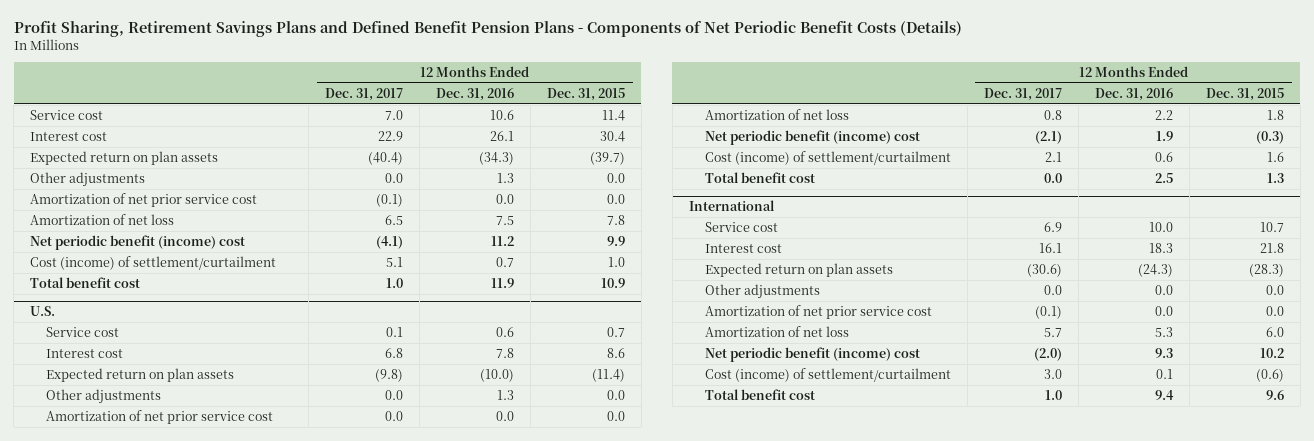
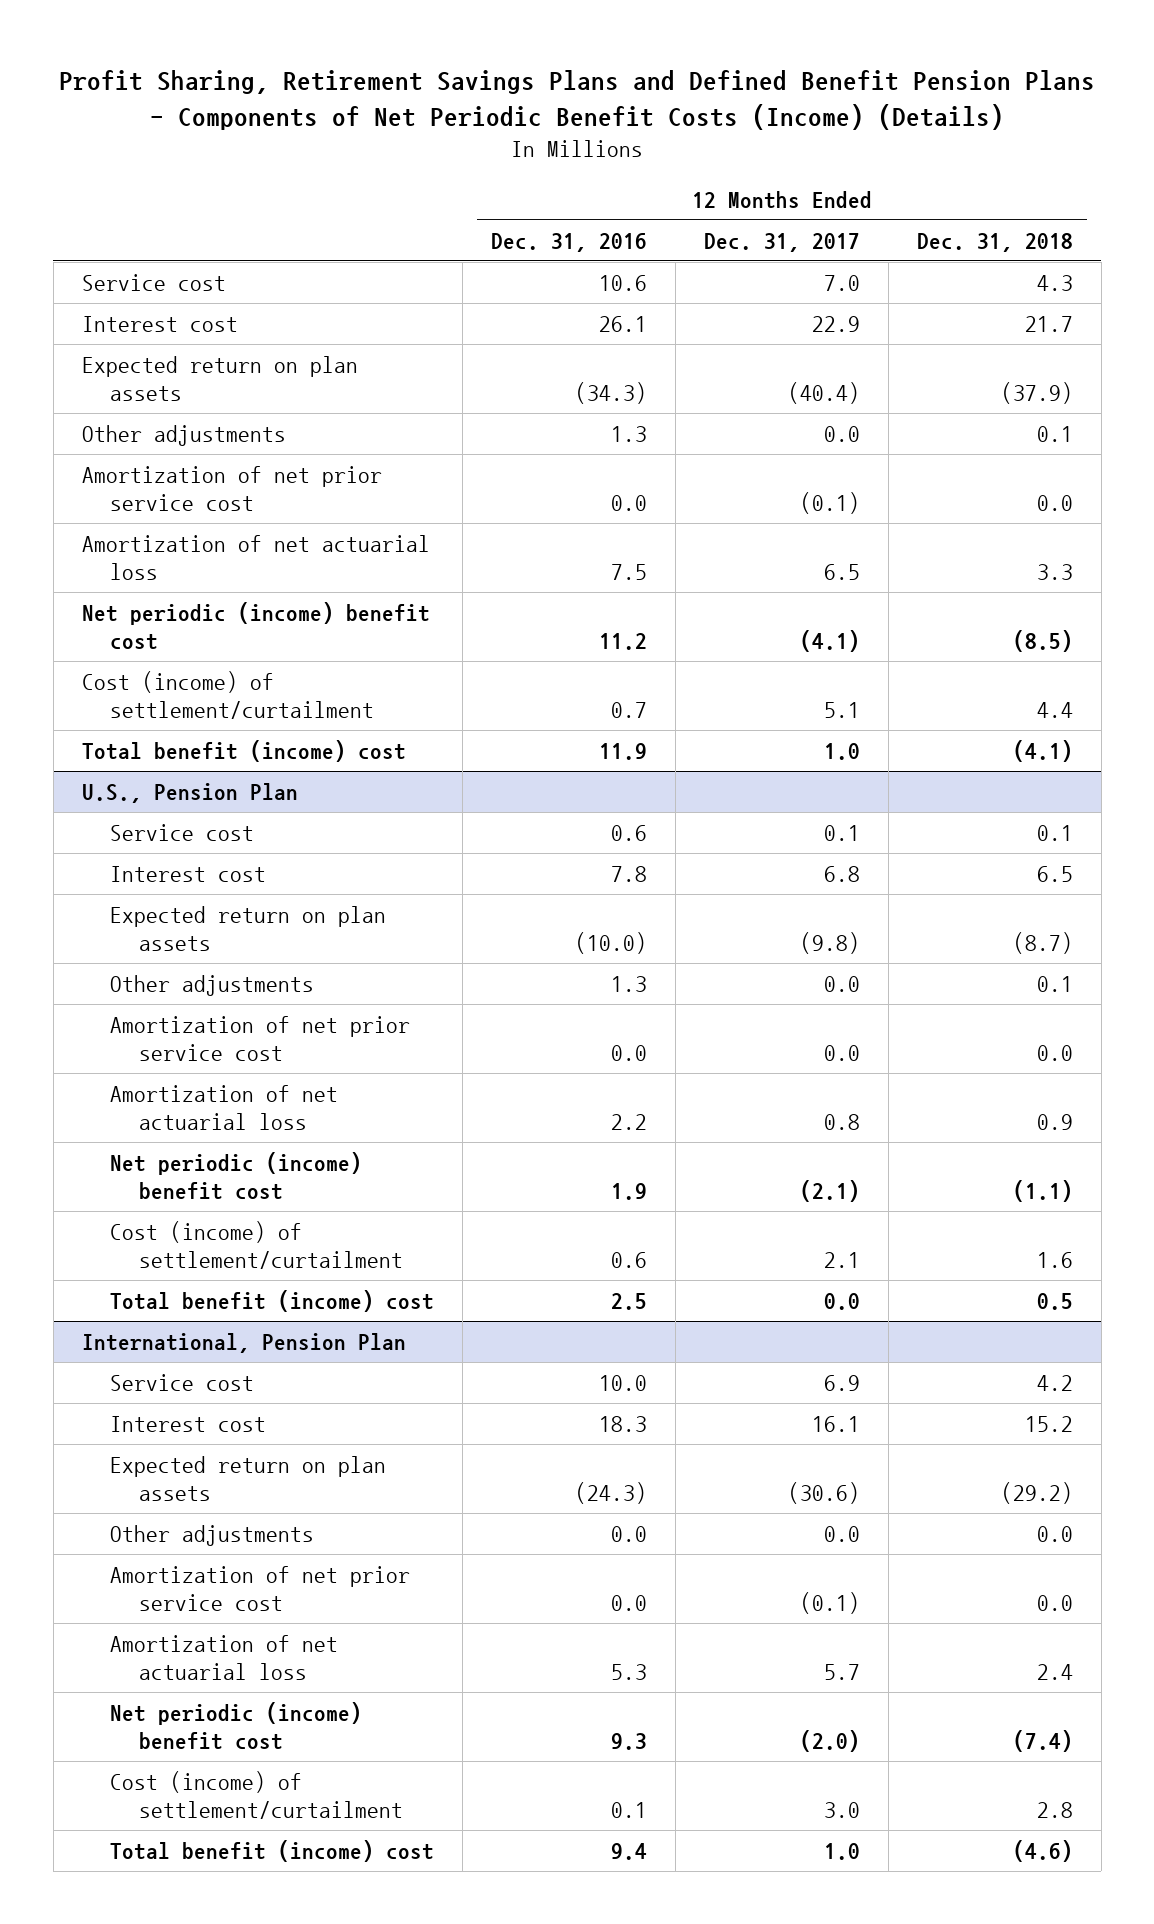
- Profit Sharing, Retirement Savings Plans and Defined Benefit Pension Plans - Components of Net Periodic Benefit Costs (Details)
+ Profit Sharing, Retirement Savings Plans and Defined Benefit Pension Plans - Components of Net Periodic Benefit Costs (Income) (Details)
- | 12 Months Ended Dec. 31, 2017 | 12 Months Ended Dec. 31, 2016 | 12 Months Ended Dec. 31, 2015
+ | 12 Months Ended Dec. 31, 2016 | 12 Months Ended Dec. 31, 2017 | 12 Months Ended Dec. 31, 2018
- Amortization of net loss | 6.5 | 7.5 | 7.8
- Net periodic benefit (income) cost | (4.1) | 11.2 | 9.9
+ Amortization of net actuarial loss | 7.5 | 6.5 | 3.3
+ Net periodic (income) benefit cost | 11.2 | (4.1) | (8.5)
- Total benefit cost | 1.0 | 11.9 | 10.9
- U.S.
+ Total benefit (income) cost | 11.9 | 1.0 | (4.1)
+ U.S., Pension Plan
- Amortization of net loss | 0.8 | 2.2 | 1.8
- Net periodic benefit (income) cost | (2.1) | 1.9 | (0.3)
+ Amortization of net actuarial loss | 2.2 | 0.8 | 0.9
+ Net periodic (income) benefit cost | 1.9 | (2.1) | (1.1)
- Total benefit cost | 0.0 | 2.5 | 1.3
- International
+ Total benefit (income) cost | 2.5 | 0.0 | 0.5
+ International, Pension Plan
- Amortization of net loss | 5.7 | 5.3 | 6.0
- Net periodic benefit (income) cost | (2.0) | 9.3 | 10.2
+ Amortization of net actuarial loss | 5.3 | 5.7 | 2.4
+ Net periodic (income) benefit cost | 9.3 | (2.0) | (7.4)
- Total benefit cost | 1.0 | 9.4 | 9.6
+ Total benefit (income) cost | 9.4 | 1.0 | (4.6)

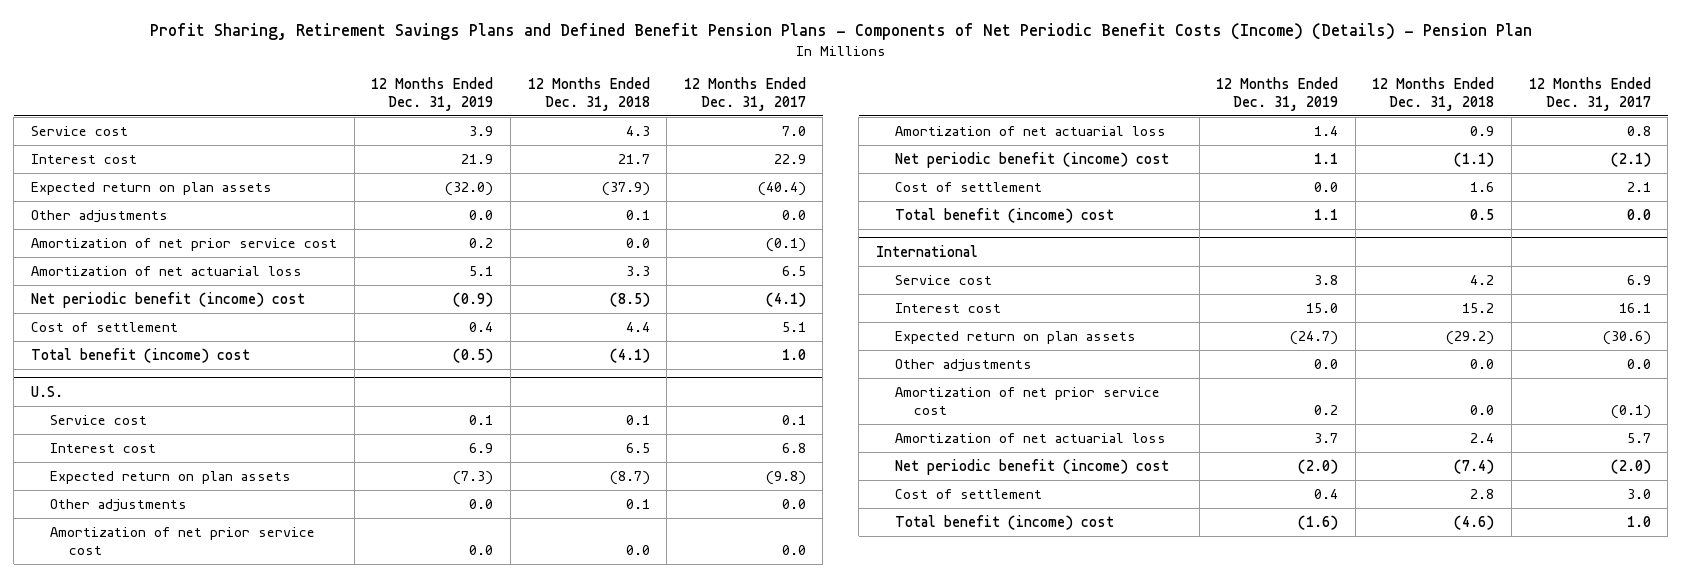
- Profit Sharing, Retirement Savings Plans and Defined Benefit Pension Plans - Components of Net Periodic Benefit Costs (Income) (Details)
+ Profit Sharing, Retirement Savings Plans and Defined Benefit Pension Plans - Components of Net Periodic Benefit Costs (Income) (Details) - Pension Plan
- | 12 Months Ended Dec. 31, 2016 | 12 Months Ended Dec. 31, 2017 | 12 Months Ended Dec. 31, 2018
+ | 12 Months Ended Dec. 31, 2019 | 12 Months Ended Dec. 31, 2018 | 12 Months Ended Dec. 31, 2017
- Net periodic (income) benefit cost | 11.2 | (4.1) | (8.5)
- Cost (income) of settlement/curtailment | 0.7 | 5.1 | 4.4
+ Net periodic benefit (income) cost | (0.9) | (8.5) | (4.1)
+ Cost of settlement | 0.4 | 4.4 | 5.1
- U.S., Pension Plan
+ U.S.
- Net periodic (income) benefit cost | 1.9 | (2.1) | (1.1)
- Cost (income) of settlement/curtailment | 0.6 | 2.1 | 1.6
+ Net periodic benefit (income) cost | 1.1 | (1.1) | (2.1)
+ Cost of settlement | 0.0 | 1.6 | 2.1
- International, Pension Plan
+ International
- Net periodic (income) benefit cost | 9.3 | (2.0) | (7.4)
- Cost (income) of settlement/curtailment | 0.1 | 3.0 | 2.8
+ Net periodic benefit (income) cost | (2.0) | (7.4) | (2.0)
+ Cost of settlement | 0.4 | 2.8 | 3.0

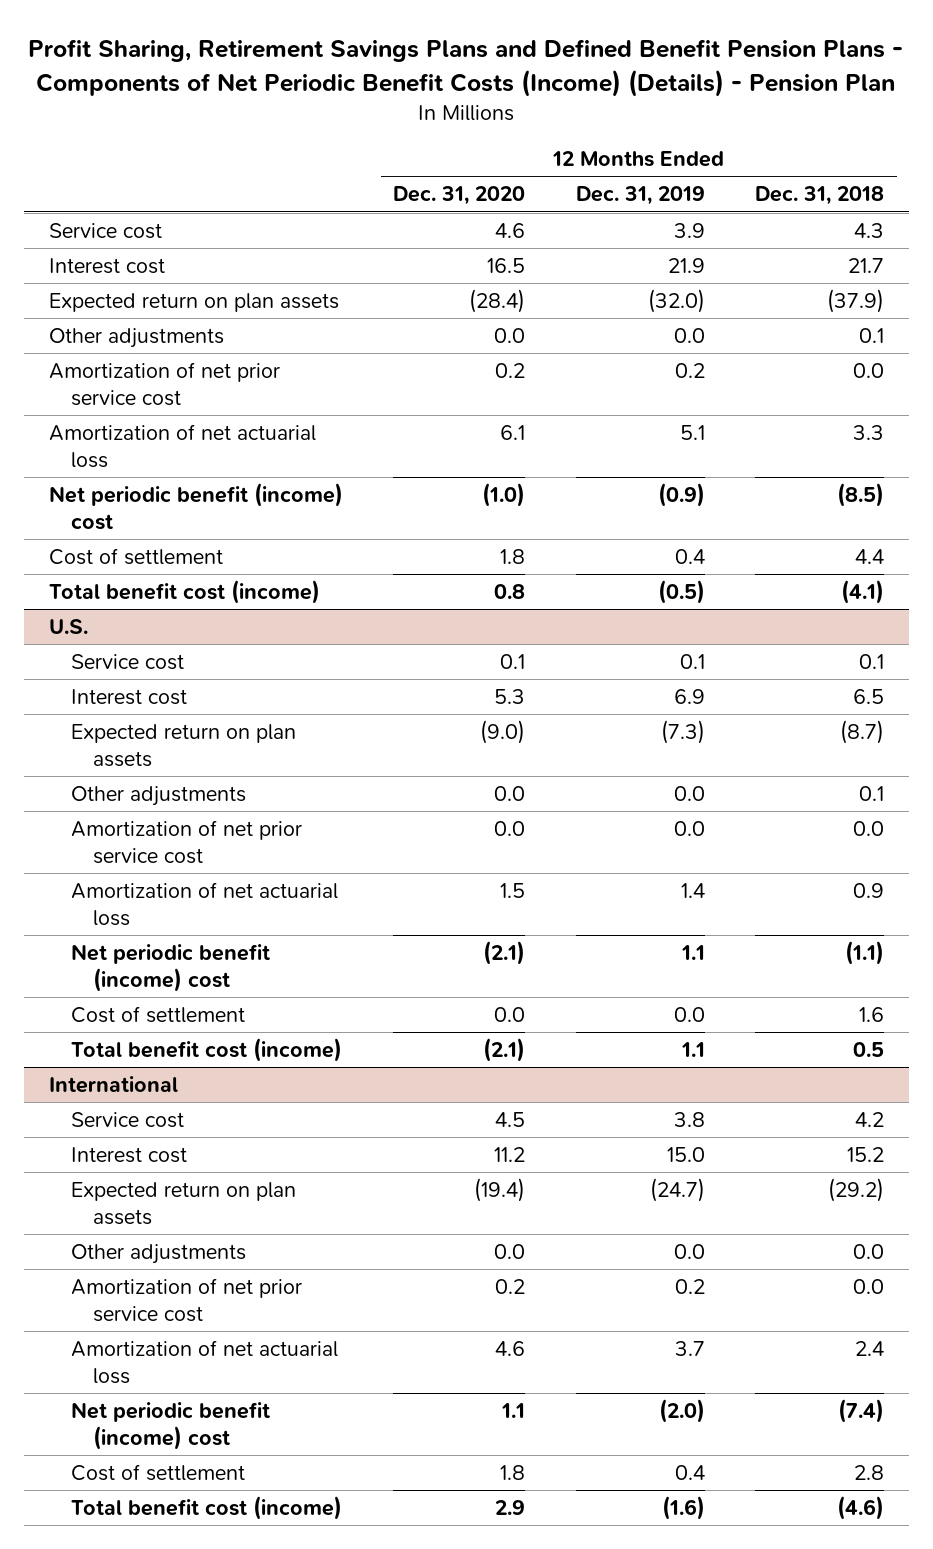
- | 12 Months Ended Dec. 31, 2019 | 12 Months Ended Dec. 31, 2018 | 12 Months Ended Dec. 31, 2017
+ | 12 Months Ended Dec. 31, 2020 | 12 Months Ended Dec. 31, 2019 | 12 Months Ended Dec. 31, 2018
- Total benefit (income) cost | (0.5) | (4.1) | 1.0
+ Total benefit cost (income) | 0.8 | (0.5) | (4.1)
@ U.S.
- Total benefit (income) cost | 1.1 | 0.5 | 0.0
+ Total benefit cost (income) | (2.1) | 1.1 | 0.5
@ International
- Total benefit (income) cost | (1.6) | (4.6) | 1.0
+ Total benefit cost (income) | 2.9 | (1.6) | (4.6)

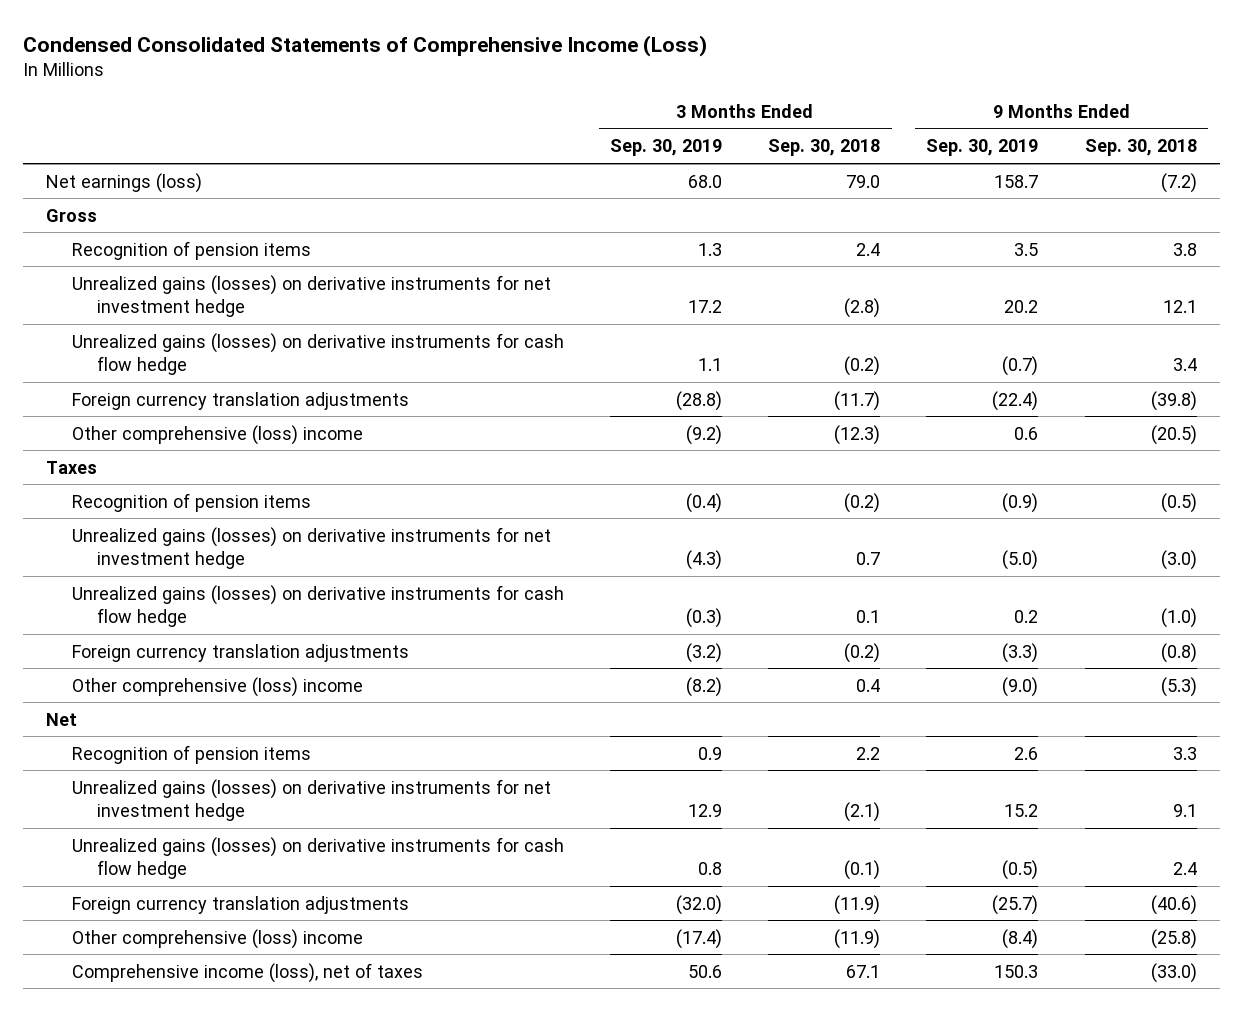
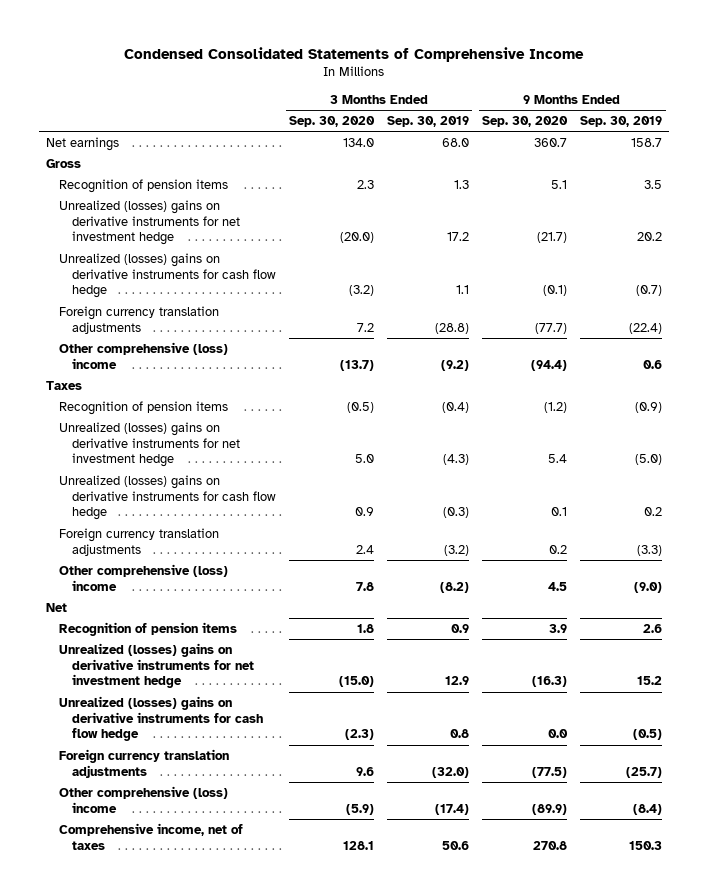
- Condensed Consolidated Statements of Comprehensive Income (Loss)
+ Condensed Consolidated Statements of Comprehensive Income
- | 3 Months Ended Sep. 30, 2019 | 3 Months Ended Sep. 30, 2018 | 9 Months Ended Sep. 30, 2019 | 9 Months Ended Sep. 30, 2018
+ | 3 Months Ended Sep. 30, 2020 | 3 Months Ended Sep. 30, 2019 | 9 Months Ended Sep. 30, 2020 | 9 Months Ended Sep. 30, 2019
- Net earnings (loss) | 68.0 | 79.0 | 158.7 | (7.2)
+ Net earnings | 134.0 | 68.0 | 360.7 | 158.7
- Unrealized gains (losses) on derivative instruments for net investment hedge | 17.2 | (2.8) | 20.2 | 12.1
- Unrealized gains (losses) on derivative instruments for cash flow hedge | 1.1 | (0.2) | (0.7) | 3.4
+ Unrealized (losses) gains on derivative instruments for net investment hedge | (20.0) | 17.2 | (21.7) | 20.2
+ Unrealized (losses) gains on derivative instruments for cash flow hedge | (3.2) | 1.1 | (0.1) | (0.7)
- Unrealized gains (losses) on derivative instruments for net investment hedge | (4.3) | 0.7 | (5.0) | (3.0)
- Unrealized gains (losses) on derivative instruments for cash flow hedge | (0.3) | 0.1 | 0.2 | (1.0)
+ Unrealized (losses) gains on derivative instruments for net investment hedge | 5.0 | (4.3) | 5.4 | (5.0)
+ Unrealized (losses) gains on derivative instruments for cash flow hedge | 0.9 | (0.3) | 0.1 | 0.2
- Unrealized gains (losses) on derivative instruments for net investment hedge | 12.9 | (2.1) | 15.2 | 9.1
- Unrealized gains (losses) on derivative instruments for cash flow hedge | 0.8 | (0.1) | (0.5) | 2.4
+ Unrealized (losses) gains on derivative instruments for net investment hedge | (15.0) | 12.9 | (16.3) | 15.2
+ Unrealized (losses) gains on derivative instruments for cash flow hedge | (2.3) | 0.8 | 0.0 | (0.5)
- Comprehensive income (loss), net of taxes | 50.6 | 67.1 | 150.3 | (33.0)
+ Comprehensive income, net of taxes | 128.1 | 50.6 | 270.8 | 150.3

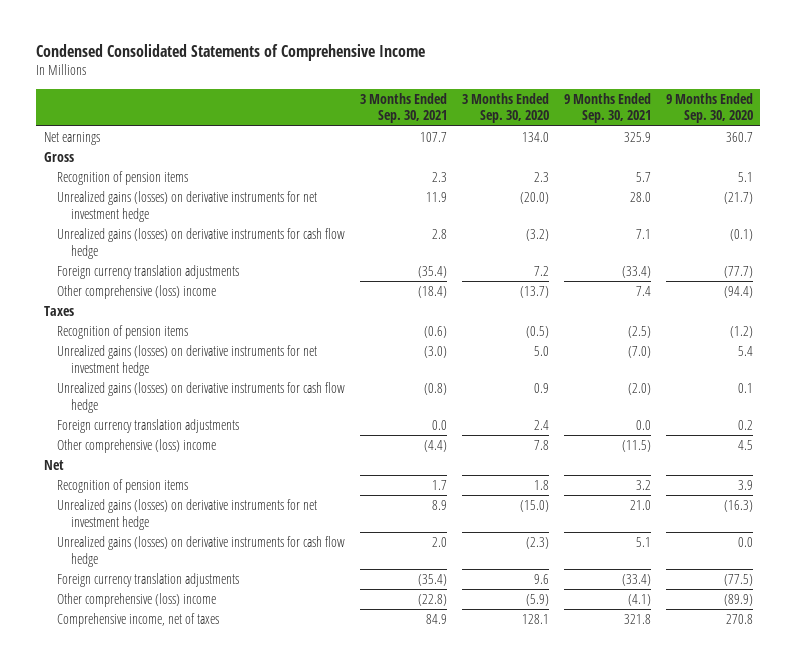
- | 3 Months Ended Sep. 30, 2020 | 3 Months Ended Sep. 30, 2019 | 9 Months Ended Sep. 30, 2020 | 9 Months Ended Sep. 30, 2019
+ | 3 Months Ended Sep. 30, 2021 | 3 Months Ended Sep. 30, 2020 | 9 Months Ended Sep. 30, 2021 | 9 Months Ended Sep. 30, 2020
- Unrealized (losses) gains on derivative instruments for net investment hedge | (20.0) | 17.2 | (21.7) | 20.2
- Unrealized (losses) gains on derivative instruments for cash flow hedge | (3.2) | 1.1 | (0.1) | (0.7)
+ Unrealized gains (losses) on derivative instruments for net investment hedge | 11.9 | (20.0) | 28.0 | (21.7)
+ Unrealized gains (losses) on derivative instruments for cash flow hedge | 2.8 | (3.2) | 7.1 | (0.1)
- Unrealized (losses) gains on derivative instruments for net investment hedge | 5.0 | (4.3) | 5.4 | (5.0)
- Unrealized (losses) gains on derivative instruments for cash flow hedge | 0.9 | (0.3) | 0.1 | 0.2
+ Unrealized gains (losses) on derivative instruments for net investment hedge | (3.0) | 5.0 | (7.0) | 5.4
+ Unrealized gains (losses) on derivative instruments for cash flow hedge | (0.8) | 0.9 | (2.0) | 0.1
- Unrealized (losses) gains on derivative instruments for net investment hedge | (15.0) | 12.9 | (16.3) | 15.2
- Unrealized (losses) gains on derivative instruments for cash flow hedge | (2.3) | 0.8 | 0.0 | (0.5)
+ Unrealized gains (losses) on derivative instruments for net investment hedge | 8.9 | (15.0) | 21.0 | (16.3)
+ Unrealized gains (losses) on derivative instruments for cash flow hedge | 2.0 | (2.3) | 5.1 | 0.0

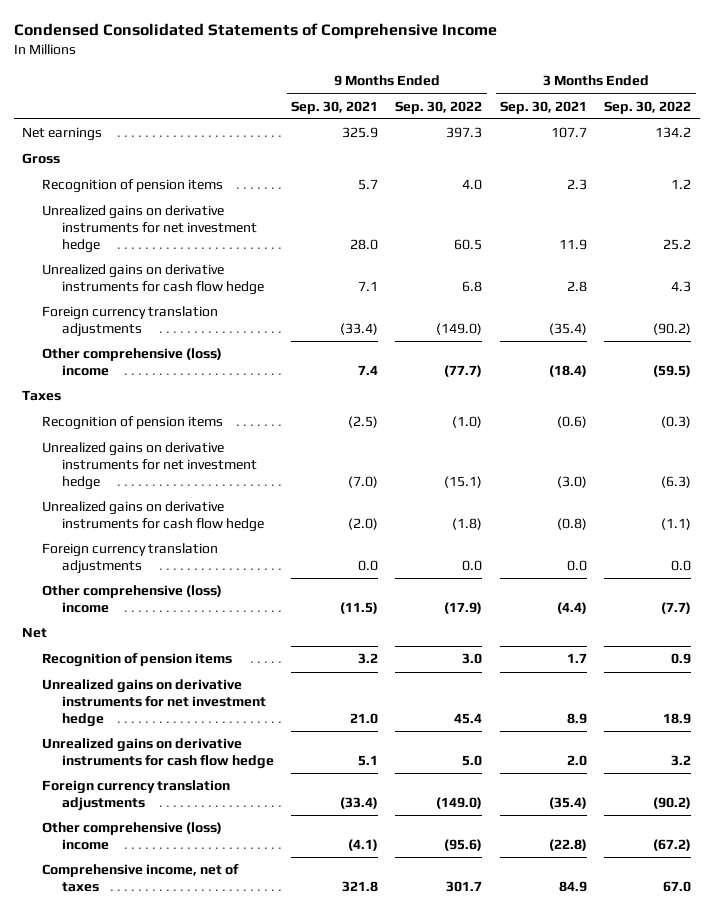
- | 3 Months Ended Sep. 30, 2021 | 3 Months Ended Sep. 30, 2020 | 9 Months Ended Sep. 30, 2021 | 9 Months Ended Sep. 30, 2020
+ | 9 Months Ended Sep. 30, 2021 | 9 Months Ended Sep. 30, 2022 | 3 Months Ended Sep. 30, 2021 | 3 Months Ended Sep. 30, 2022
- Unrealized gains (losses) on derivative instruments for net investment hedge | 11.9 | (20.0) | 28.0 | (21.7)
- Unrealized gains (losses) on derivative instruments for cash flow hedge | 2.8 | (3.2) | 7.1 | (0.1)
+ Unrealized gains on derivative instruments for net investment hedge | 28.0 | 60.5 | 11.9 | 25.2
+ Unrealized gains on derivative instruments for cash flow hedge | 7.1 | 6.8 | 2.8 | 4.3
- Unrealized gains (losses) on derivative instruments for net investment hedge | (3.0) | 5.0 | (7.0) | 5.4
- Unrealized gains (losses) on derivative instruments for cash flow hedge | (0.8) | 0.9 | (2.0) | 0.1
+ Unrealized gains on derivative instruments for net investment hedge | (7.0) | (15.1) | (3.0) | (6.3)
+ Unrealized gains on derivative instruments for cash flow hedge | (2.0) | (1.8) | (0.8) | (1.1)
- Unrealized gains (losses) on derivative instruments for net investment hedge | 8.9 | (15.0) | 21.0 | (16.3)
- Unrealized gains (losses) on derivative instruments for cash flow hedge | 2.0 | (2.3) | 5.1 | 0.0
+ Unrealized gains on derivative instruments for net investment hedge | 21.0 | 45.4 | 8.9 | 18.9
+ Unrealized gains on derivative instruments for cash flow hedge | 5.1 | 5.0 | 2.0 | 3.2

